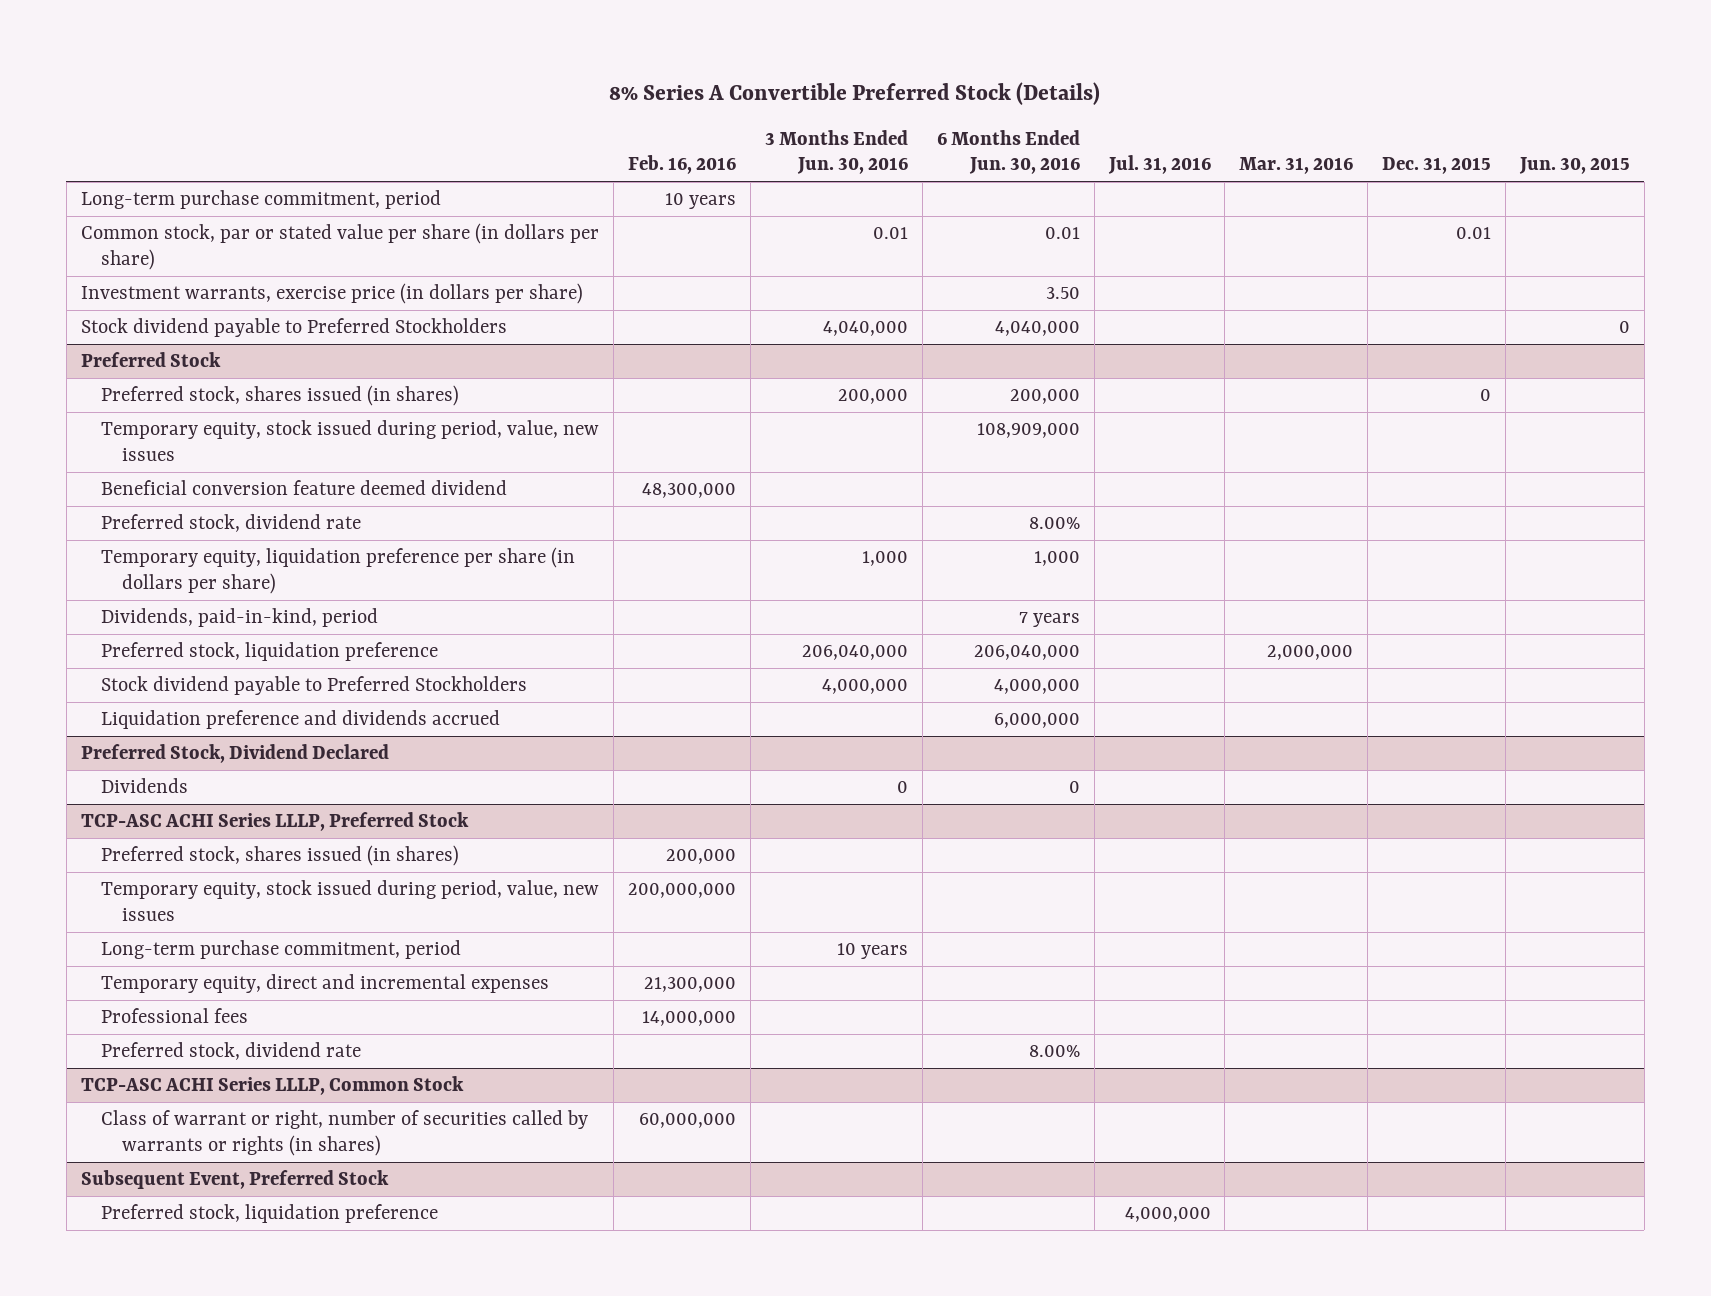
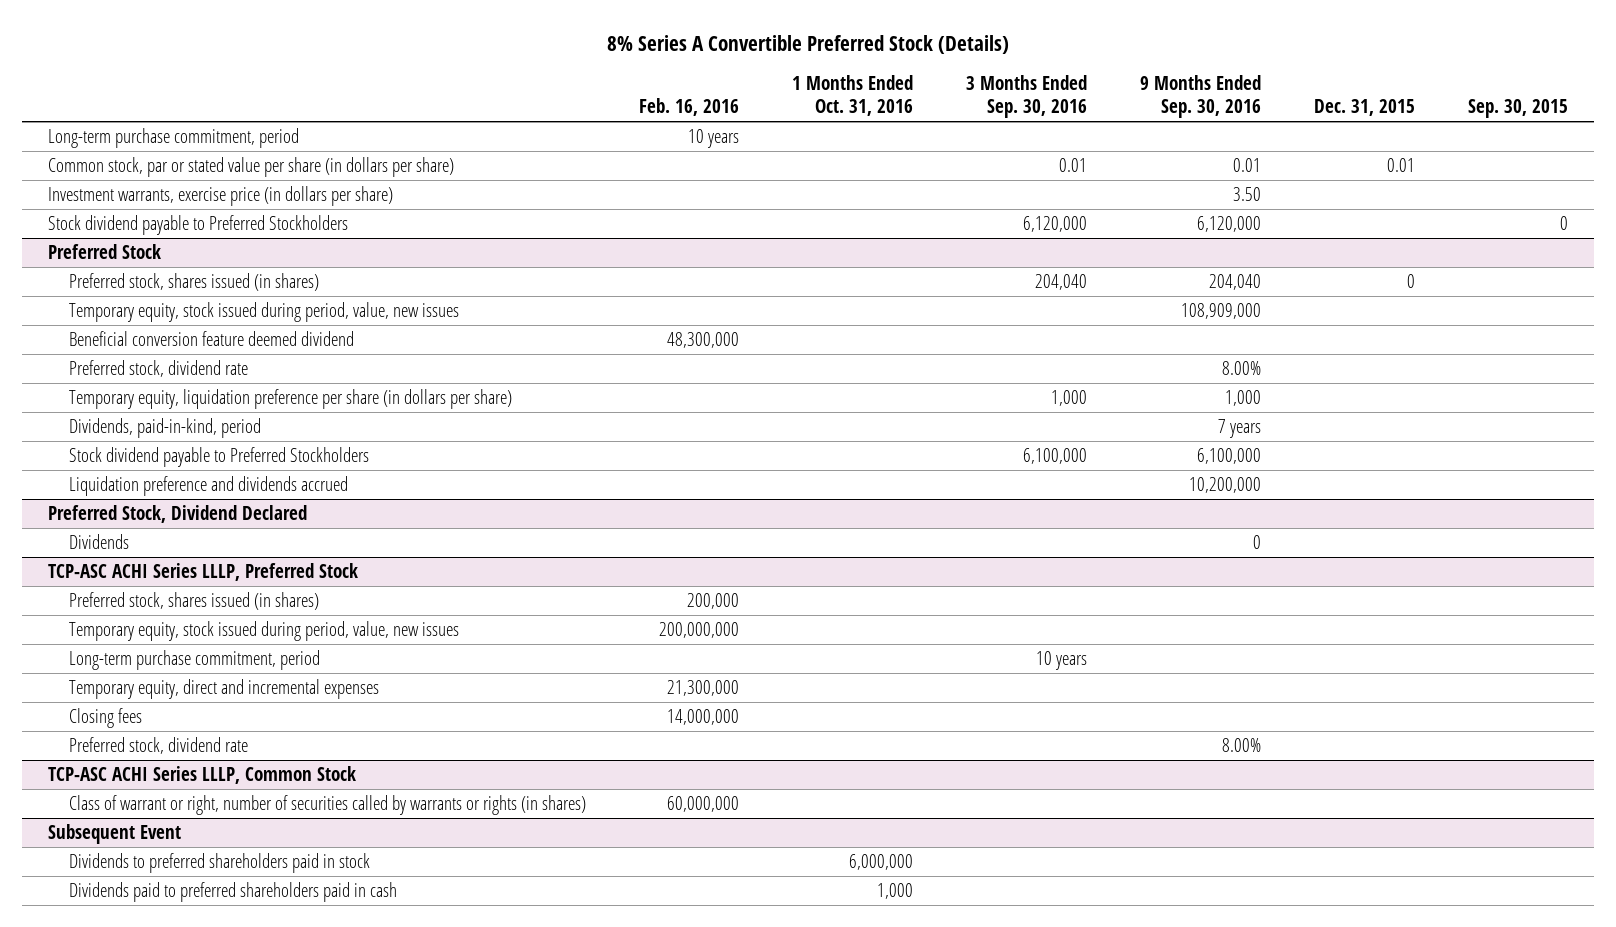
- | Feb. 16, 2016 | 3 Months Ended Jun. 30, 2016 | 6 Months Ended Jun. 30, 2016 | Jul. 31, 2016 | Mar. 31, 2016 | Dec. 31, 2015 | Jun. 30, 2015
+ | Feb. 16, 2016 | 1 Months Ended Oct. 31, 2016 | 3 Months Ended Sep. 30, 2016 | 9 Months Ended Sep. 30, 2016 | Dec. 31, 2015 | Sep. 30, 2015
@ Preferred Stock
- Preferred stock, liquidation preference | | 206,040,000 | 206,040,000 | | 2,000,000 | |
@ TCP-ASC ACHI Series LLLP, Preferred Stock
- Professional fees | 14,000,000 | | | | | |
+ Closing fees | 14,000,000 | | | | |
- Subsequent Event, Preferred Stock
- Preferred stock, liquidation preference | | | | 4,000,000 | | |
+ Subsequent Event
+ Dividends to preferred shareholders paid in stock | | 6,000,000 | | | |
+ Dividends paid to preferred shareholders paid in cash | | 1,000 | | | |

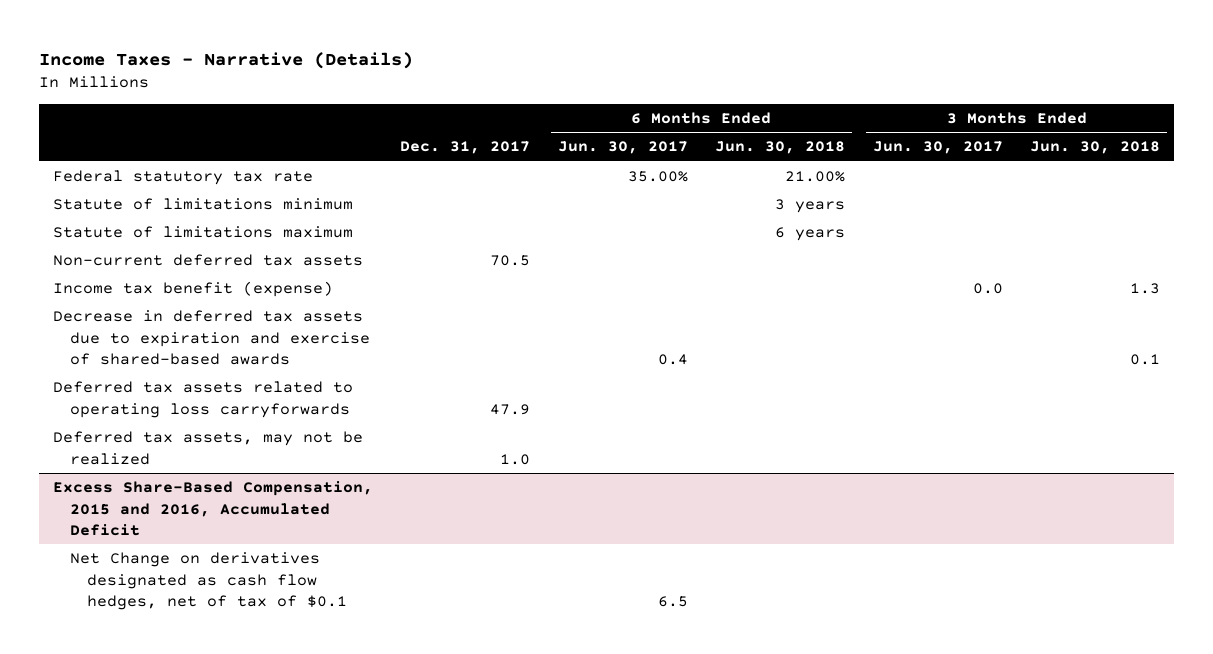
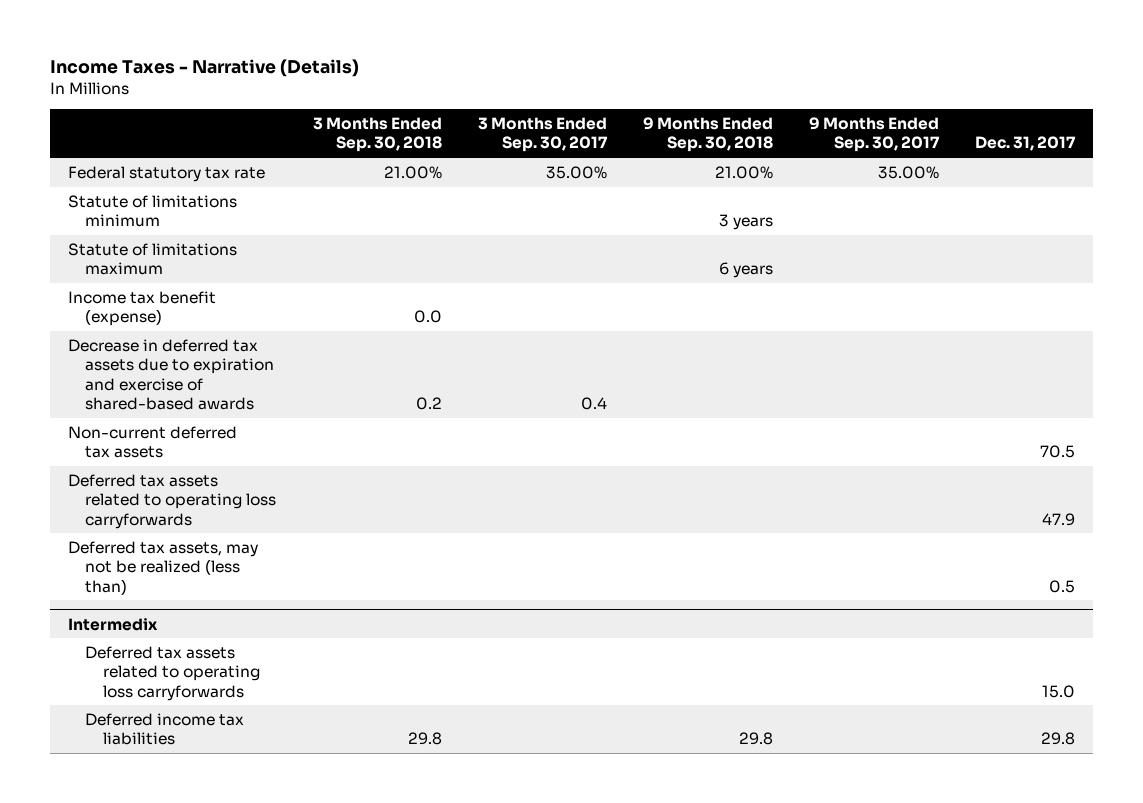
- | Dec. 31, 2017 | 6 Months Ended Jun. 30, 2017 | 6 Months Ended Jun. 30, 2018 | 3 Months Ended Jun. 30, 2017 | 3 Months Ended Jun. 30, 2018
+ | 3 Months Ended Sep. 30, 2018 | 3 Months Ended Sep. 30, 2017 | 9 Months Ended Sep. 30, 2018 | 9 Months Ended Sep. 30, 2017 | Dec. 31, 2017
moved down: Non-current deferred tax assets | | | | | 70.5
- Deferred tax assets, may not be realized | 1.0 | | | |
- Excess Share-Based Compensation, 2015 and 2016, Accumulated Deficit
- Net Change on derivatives designated as cash flow hedges, net of tax of $0.1 | | 6.5 | | |
+ Deferred tax assets, may not be realized (less than) | | | | | 0.5
+ Intermedix
+ Deferred tax assets related to operating loss carryforwards | | | | | 15.0
+ Deferred income tax liabilities | 29.8 | | 29.8 | | 29.8

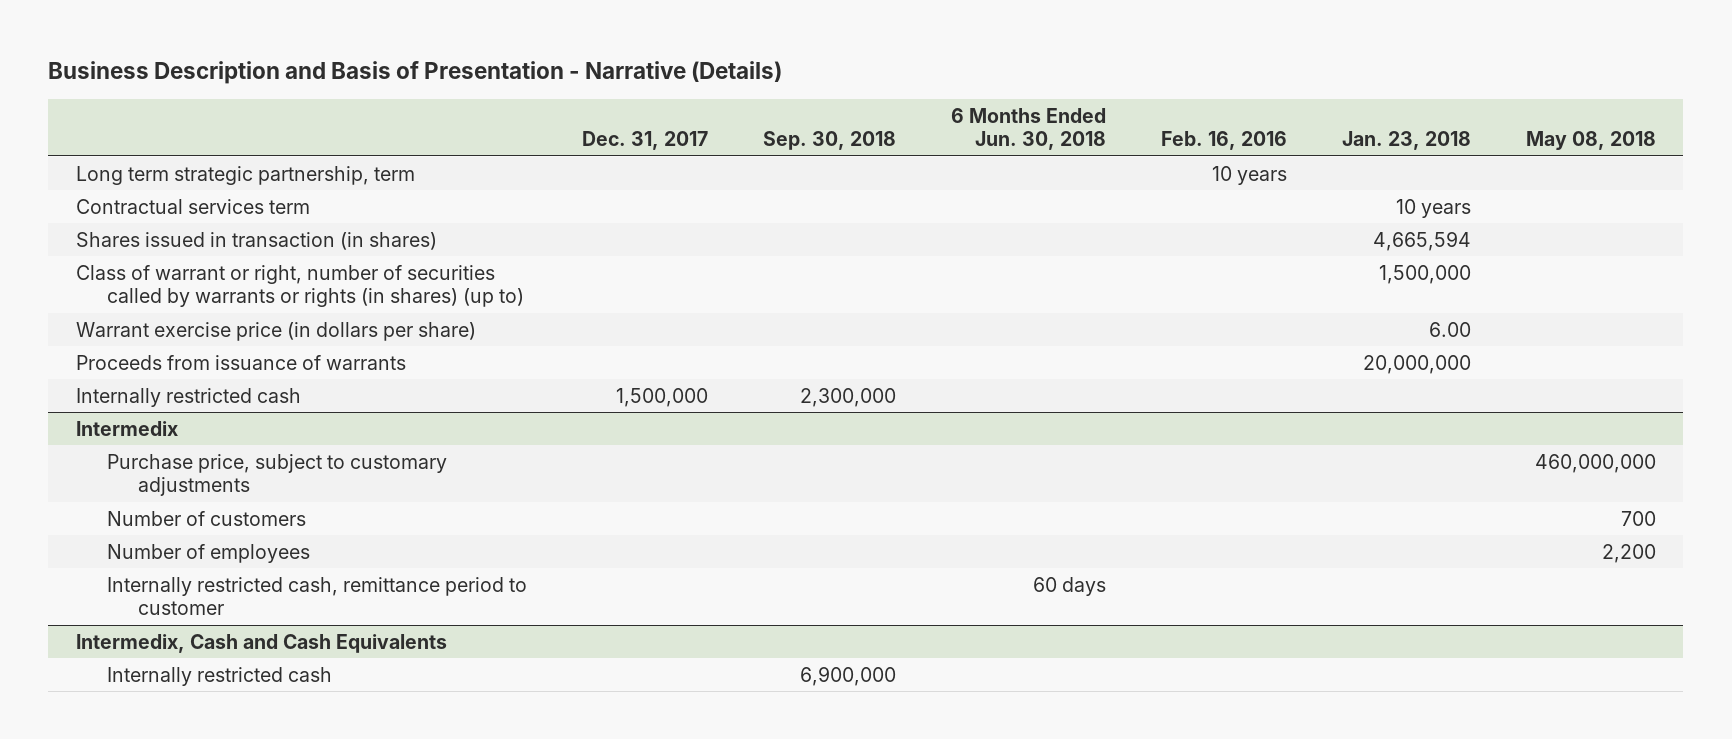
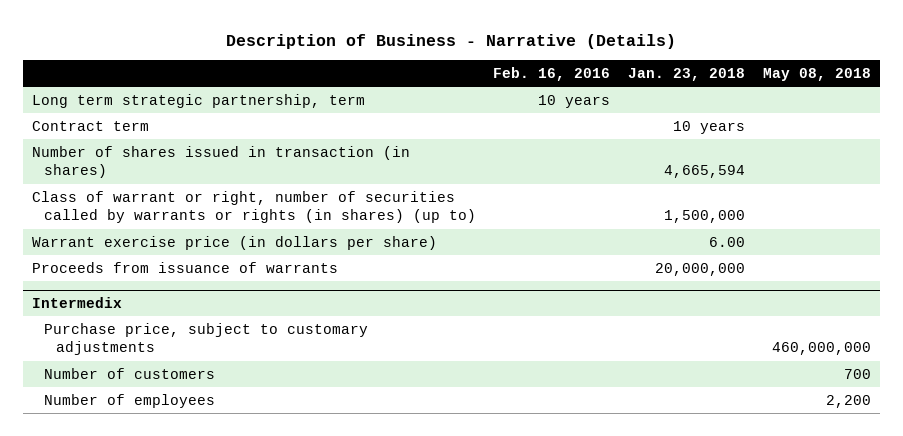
- Business Description and Basis of Presentation - Narrative (Details)
+ Description of Business - Narrative (Details)
- | Dec. 31, 2017 | Sep. 30, 2018 | 6 Months Ended Jun. 30, 2018 | Feb. 16, 2016 | Jan. 23, 2018 | May 08, 2018
+ | Feb. 16, 2016 | Jan. 23, 2018 | May 08, 2018
- Contractual services term | | | | | 10 years |
- Shares issued in transaction (in shares) | | | | | 4,665,594 |
+ Contract term | | 10 years |
+ Number of shares issued in transaction (in shares) | | 4,665,594 |
- Internally restricted cash | 1,500,000 | 2,300,000 | | | |
@ Intermedix
- Internally restricted cash, remittance period to customer | | | 60 days | | |
- Intermedix, Cash and Cash Equivalents
- Internally restricted cash | | 6,900,000 | | | |

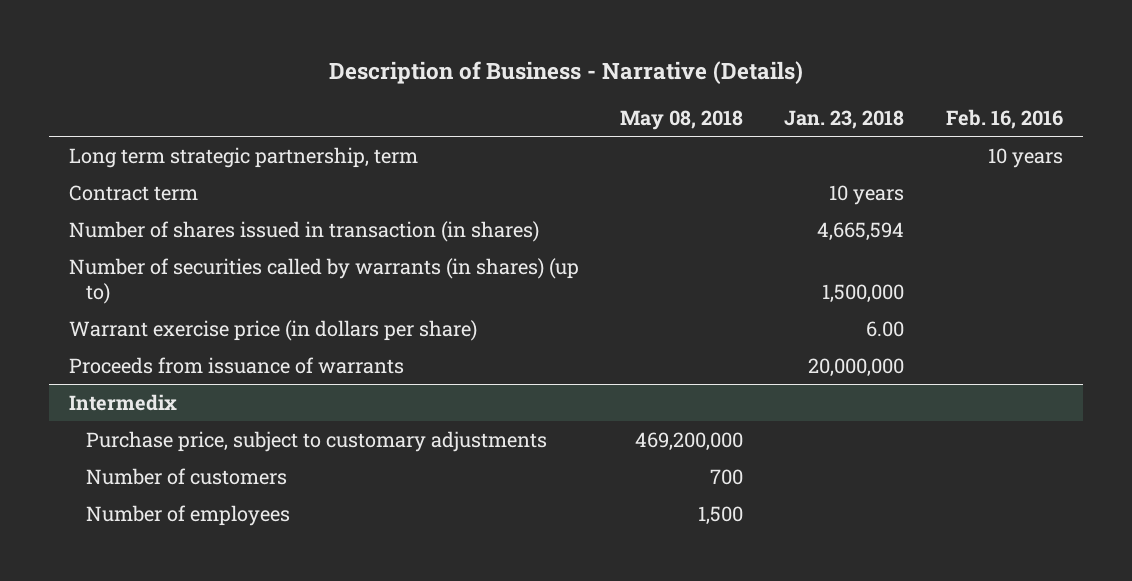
- | Feb. 16, 2016 | Jan. 23, 2018 | May 08, 2018
+ | May 08, 2018 | Jan. 23, 2018 | Feb. 16, 2016
- Class of warrant or right, number of securities called by warrants or rights (in shares) (up to) | | 1,500,000 |
+ Number of securities called by warrants (in shares) (up to) | | 1,500,000 |
@ Intermedix
- Purchase price, subject to customary adjustments | | | 460,000,000
+ Purchase price, subject to customary adjustments | 469,200,000 | |
- Number of employees | | | 2,200
+ Number of employees | 1,500 | |

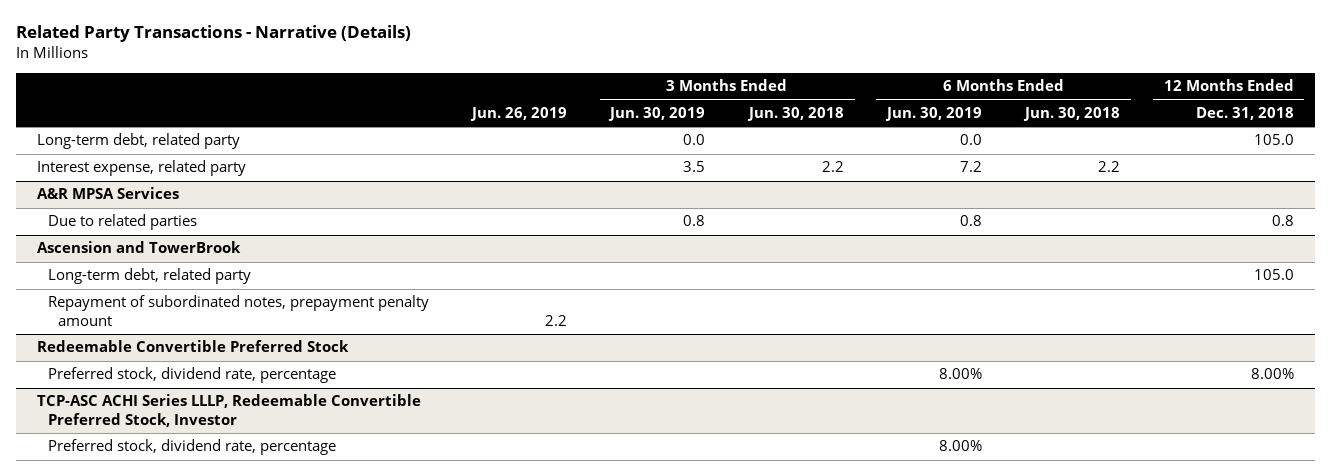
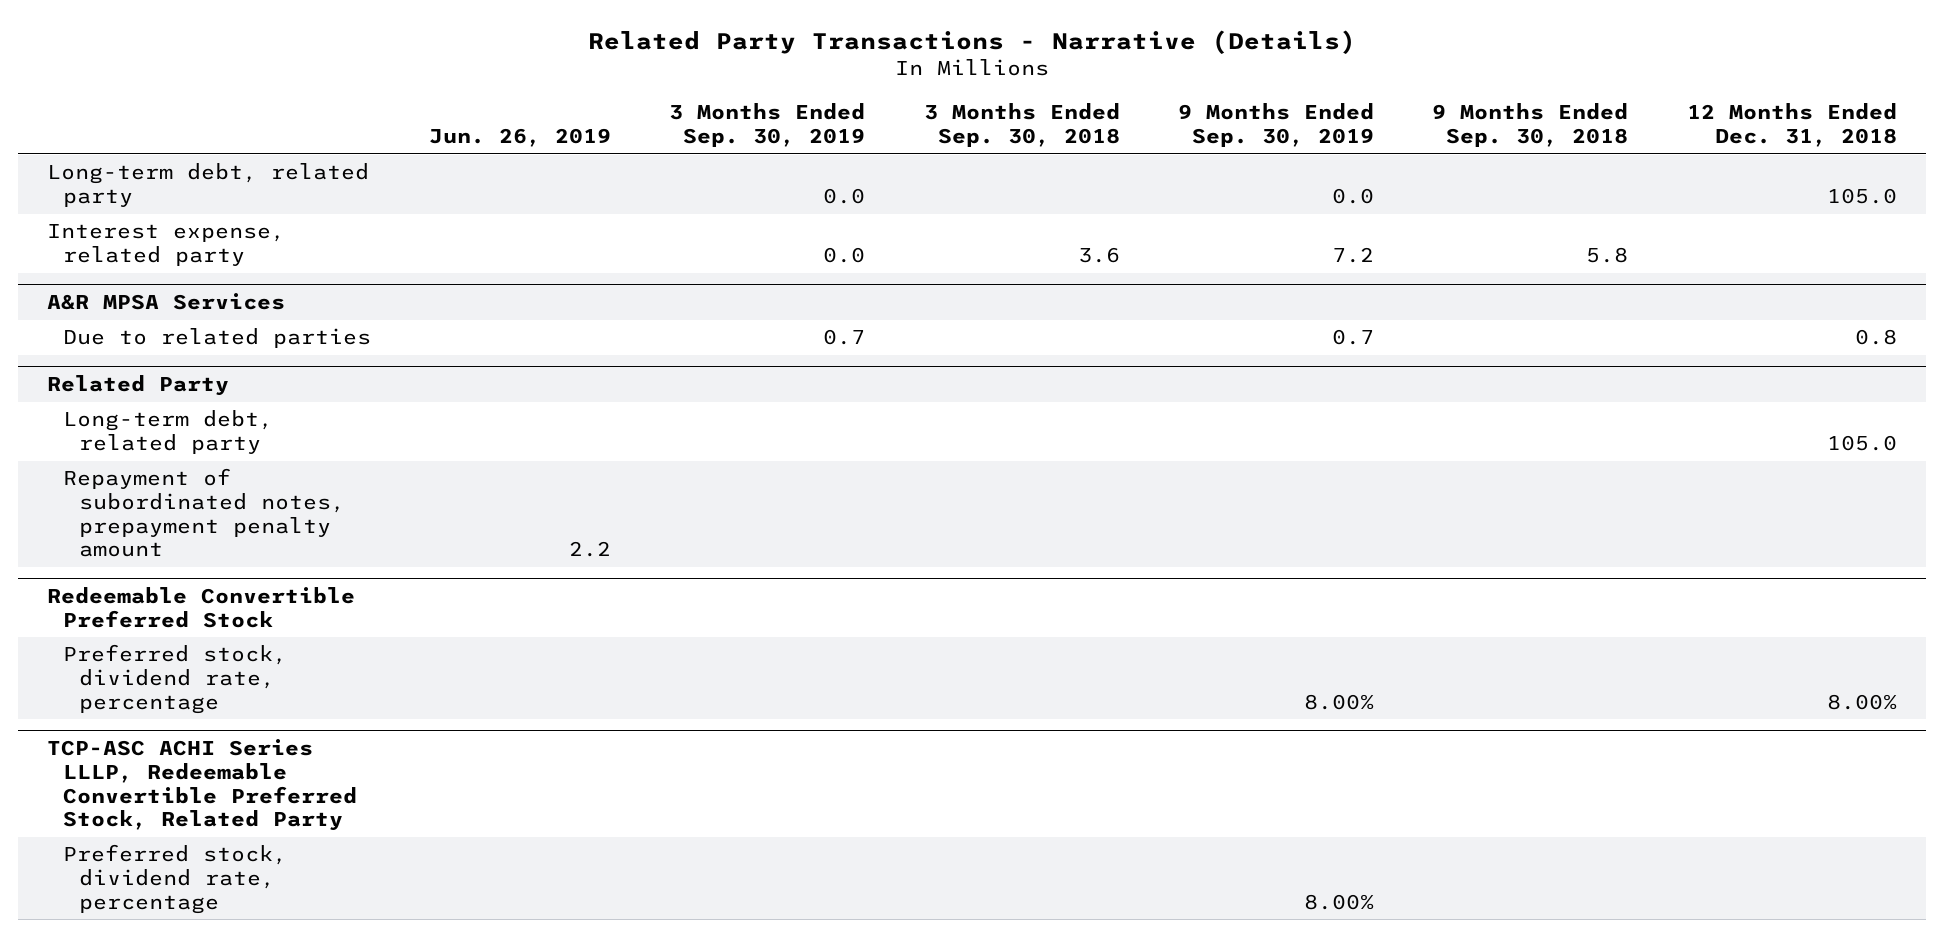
- | Jun. 26, 2019 | 3 Months Ended Jun. 30, 2019 | 3 Months Ended Jun. 30, 2018 | 6 Months Ended Jun. 30, 2019 | 6 Months Ended Jun. 30, 2018 | 12 Months Ended Dec. 31, 2018
+ | Jun. 26, 2019 | 3 Months Ended Sep. 30, 2019 | 3 Months Ended Sep. 30, 2018 | 9 Months Ended Sep. 30, 2019 | 9 Months Ended Sep. 30, 2018 | 12 Months Ended Dec. 31, 2018
- Ascension and TowerBrook
+ Related Party
- TCP-ASC ACHI Series LLLP, Redeemable Convertible Preferred Stock, Investor
+ TCP-ASC ACHI Series LLLP, Redeemable Convertible Preferred Stock, Related Party

